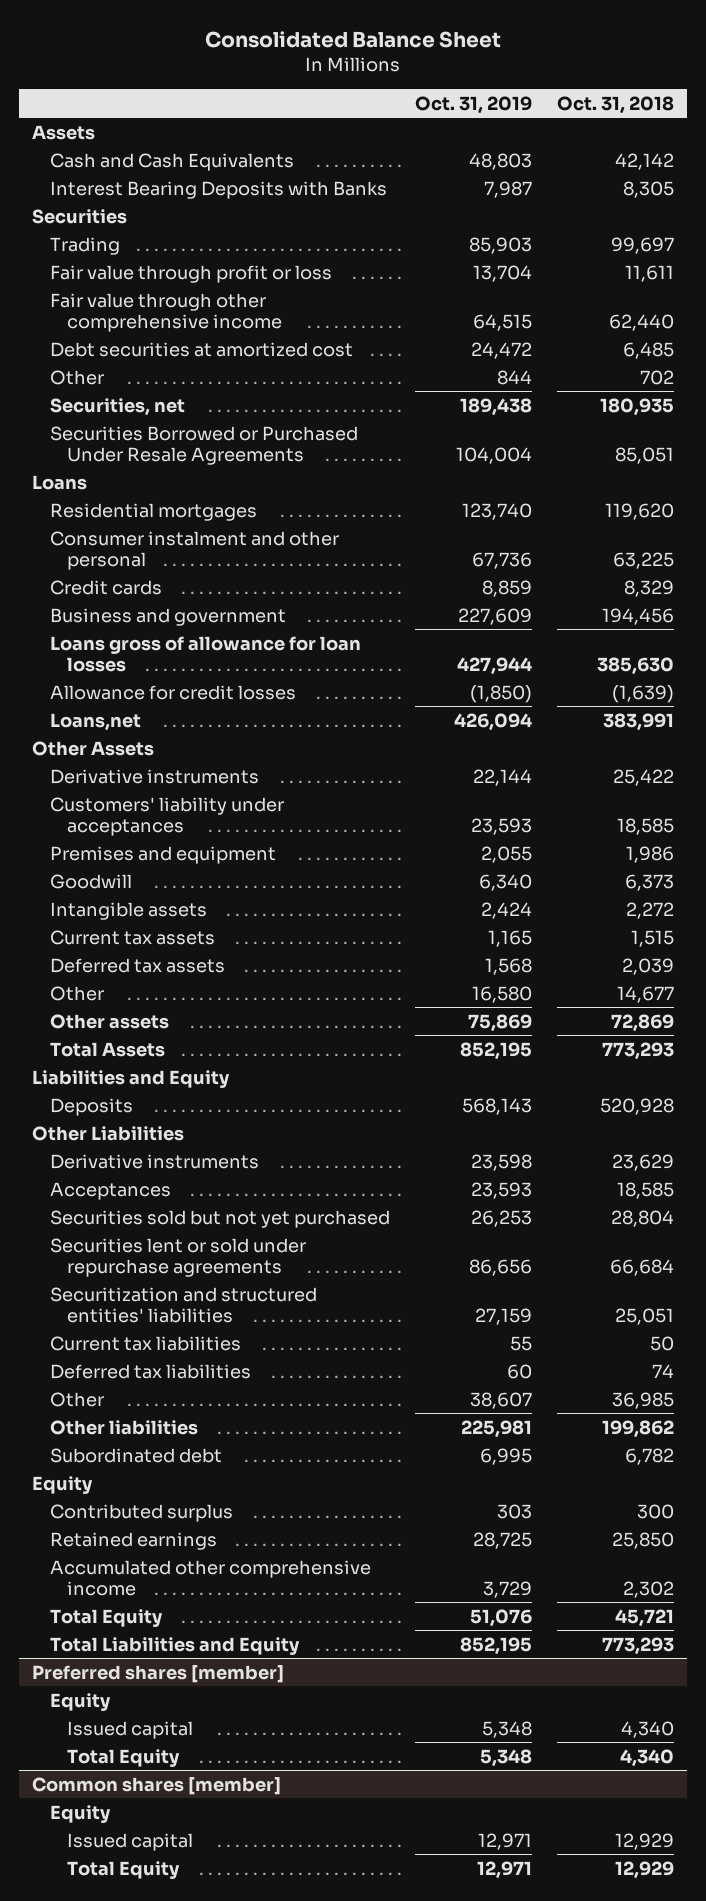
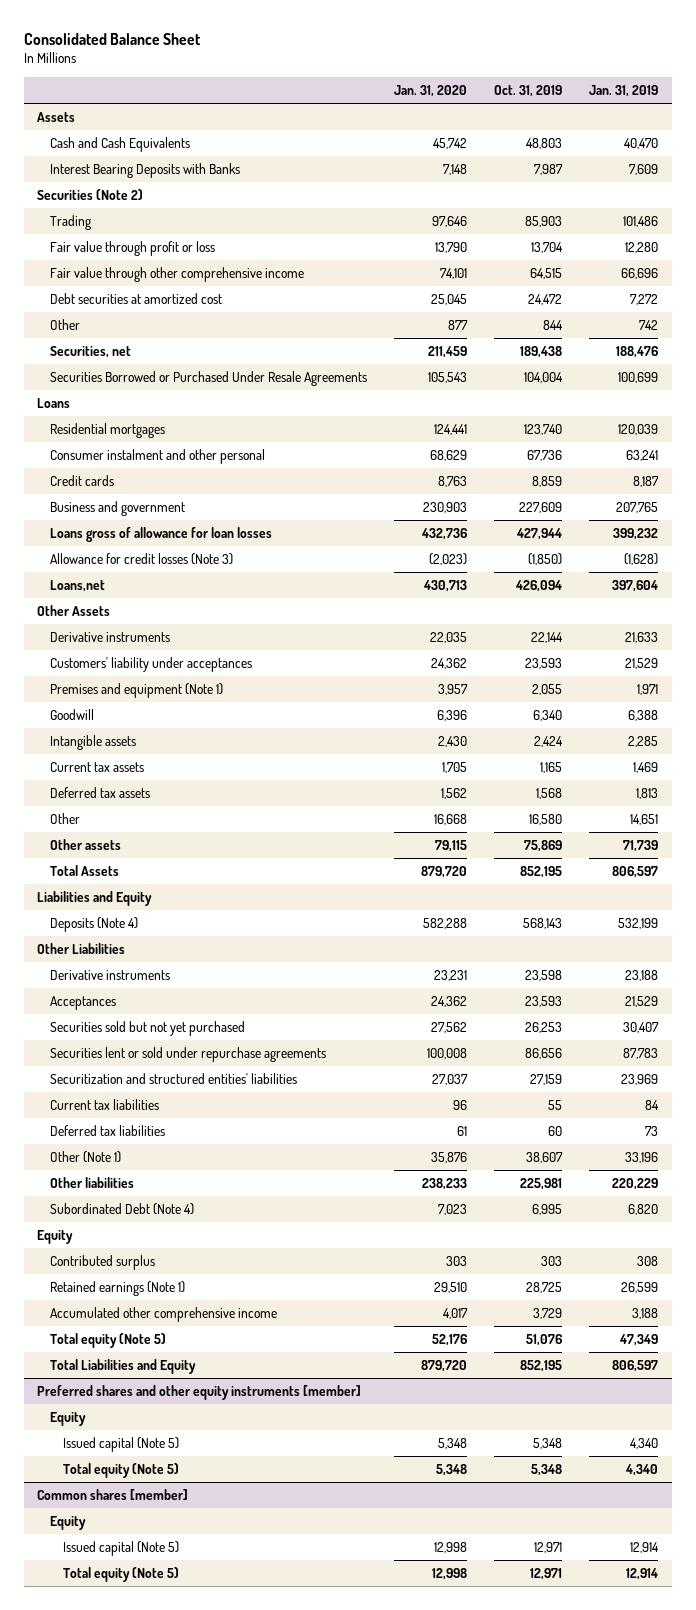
- | Oct. 31, 2019 | Oct. 31, 2018
+ | Jan. 31, 2020 | Oct. 31, 2019 | Jan. 31, 2019
- Securities
+ Securities (Note 2)
- Allowance for credit losses | (1,850) | (1,639)
+ Allowance for credit losses (Note 3) | (2,023) | (1,850) | (1,628)
- Premises and equipment | 2,055 | 1,986
+ Premises and equipment (Note 1) | 3,957 | 2,055 | 1,971
- Deposits | 568,143 | 520,928
+ Deposits (Note 4) | 582,288 | 568,143 | 532,199
- Other | 38,607 | 36,985
+ Other (Note 1) | 35,876 | 38,607 | 33,196
- Subordinated debt | 6,995 | 6,782
+ Subordinated Debt (Note 4) | 7,023 | 6,995 | 6,820
- Retained earnings | 28,725 | 25,850
+ Retained earnings (Note 1) | 29,510 | 28,725 | 26,599
- Total Equity | 51,076 | 45,721
+ Total equity (Note 5) | 52,176 | 51,076 | 47,349
- Preferred shares [member]
+ Preferred shares and other equity instruments [member]
- Issued capital | 5,348 | 4,340
- Total Equity | 5,348 | 4,340
+ Issued capital (Note 5) | 5,348 | 5,348 | 4,340
+ Total equity (Note 5) | 5,348 | 5,348 | 4,340
@ Common shares [member]
- Issued capital | 12,971 | 12,929
- Total Equity | 12,971 | 12,929
+ Issued capital (Note 5) | 12,998 | 12,971 | 12,914
+ Total equity (Note 5) | 12,998 | 12,971 | 12,914

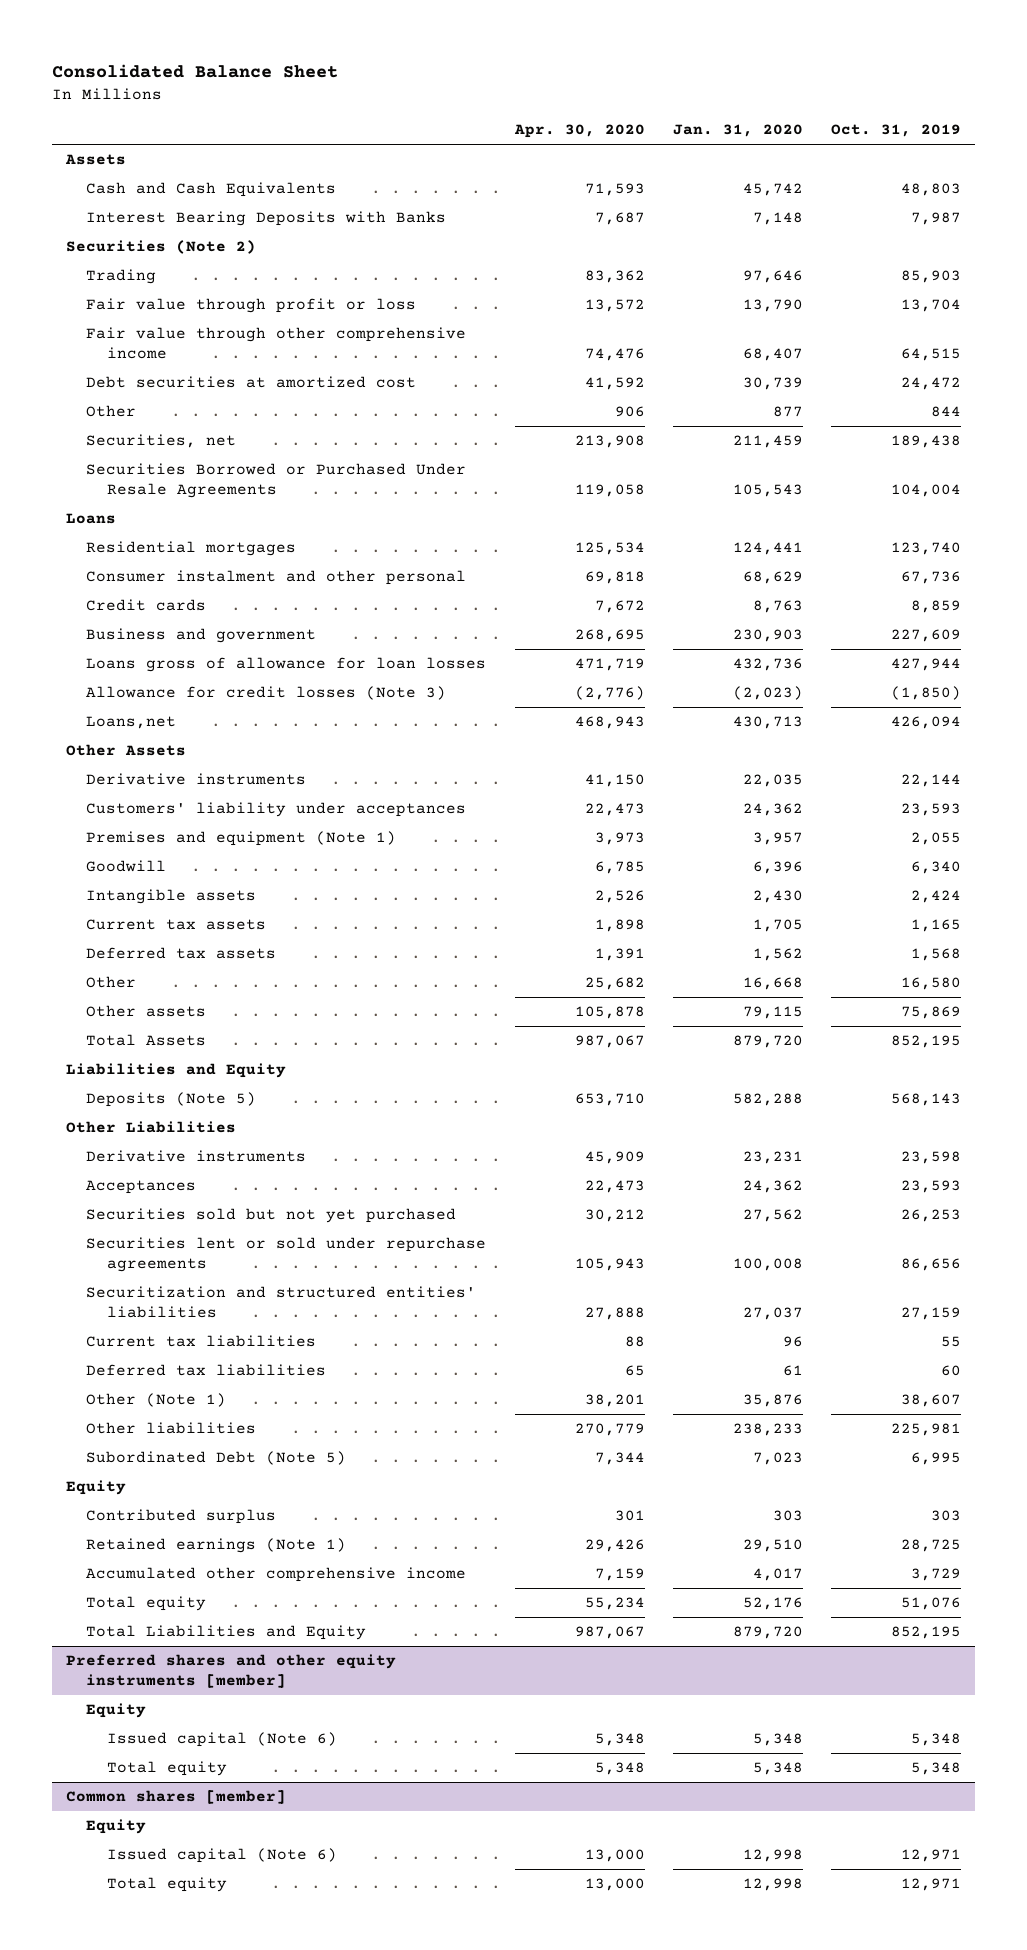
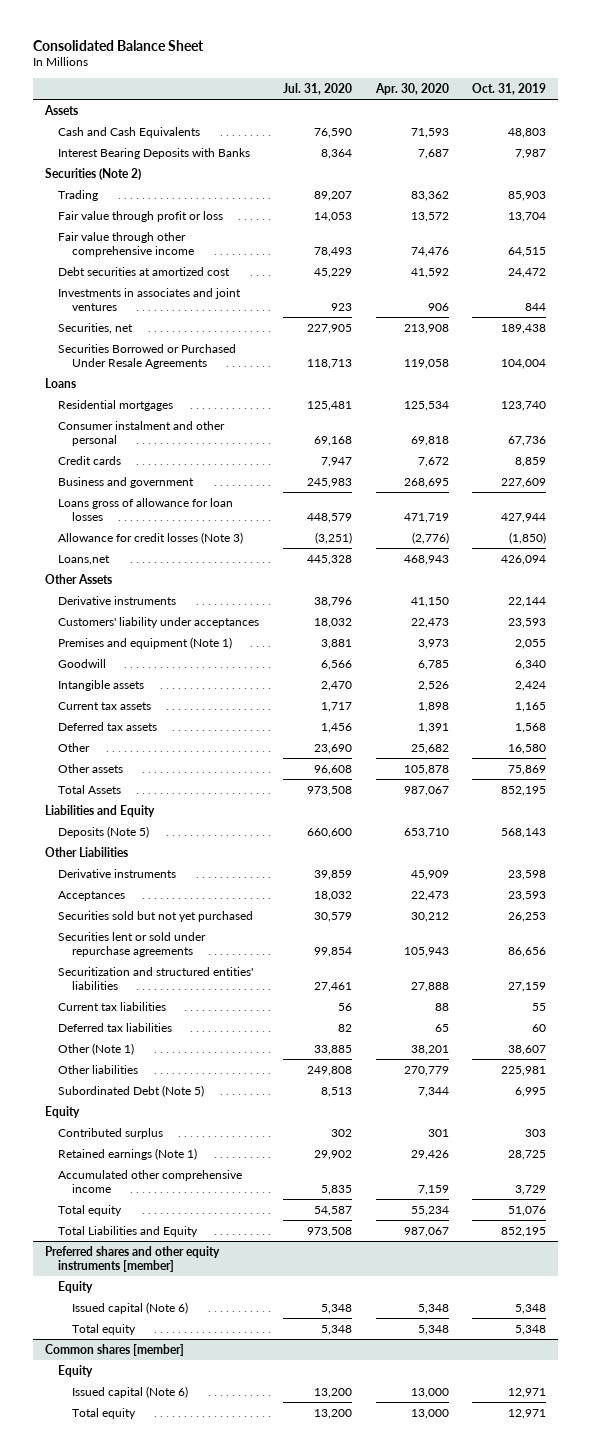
- | Apr. 30, 2020 | Jan. 31, 2020 | Oct. 31, 2019
+ | Jul. 31, 2020 | Apr. 30, 2020 | Oct. 31, 2019
- Other | 906 | 877 | 844
+ Investments in associates and joint ventures | 923 | 906 | 844

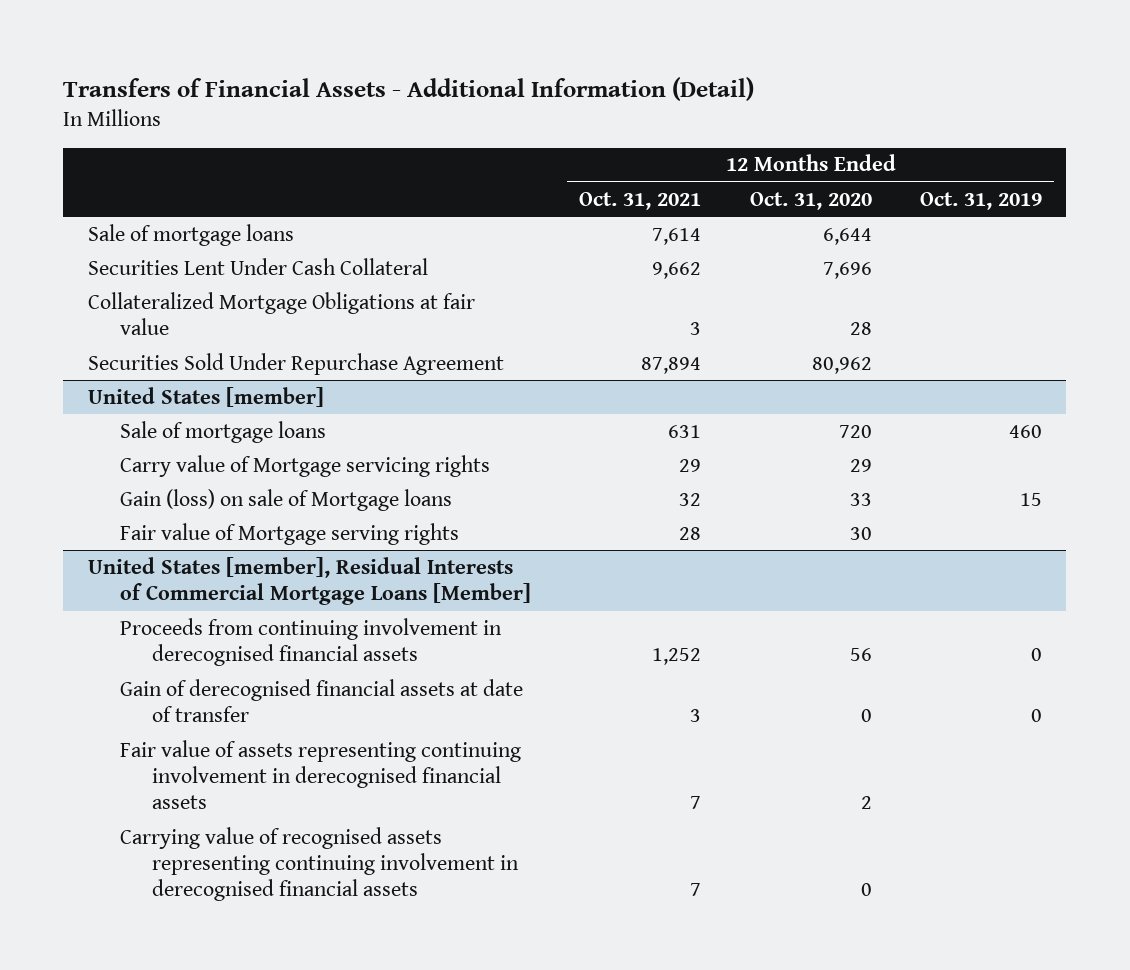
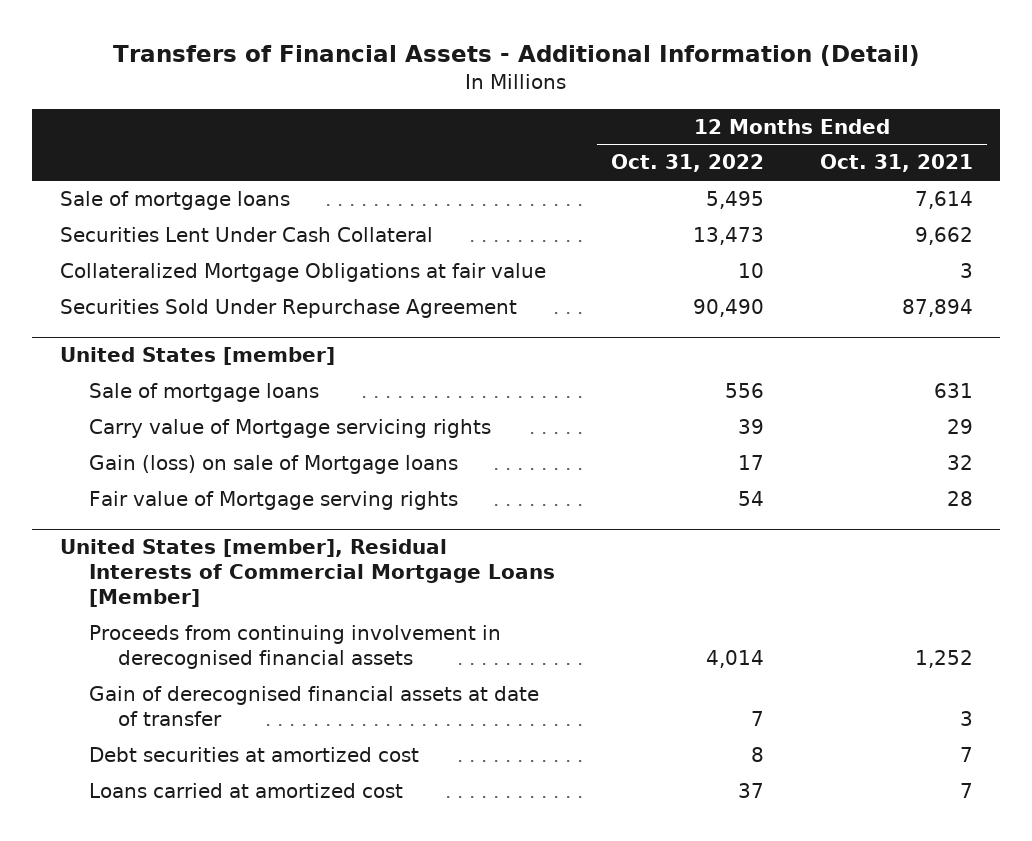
- | 12 Months Ended Oct. 31, 2021 | 12 Months Ended Oct. 31, 2020 | 12 Months Ended Oct. 31, 2019
+ | 12 Months Ended Oct. 31, 2022 | 12 Months Ended Oct. 31, 2021
@ United States [member], Residual Interests of Commercial Mortgage Loans [Member]
- Fair value of assets representing continuing involvement in derecognised financial assets | 7 | 2 |
- Carrying value of recognised assets representing continuing involvement in derecognised financial assets | 7 | 0 |
+ Debt securities at amortized cost | 8 | 7
+ Loans carried at amortized cost | 37 | 7

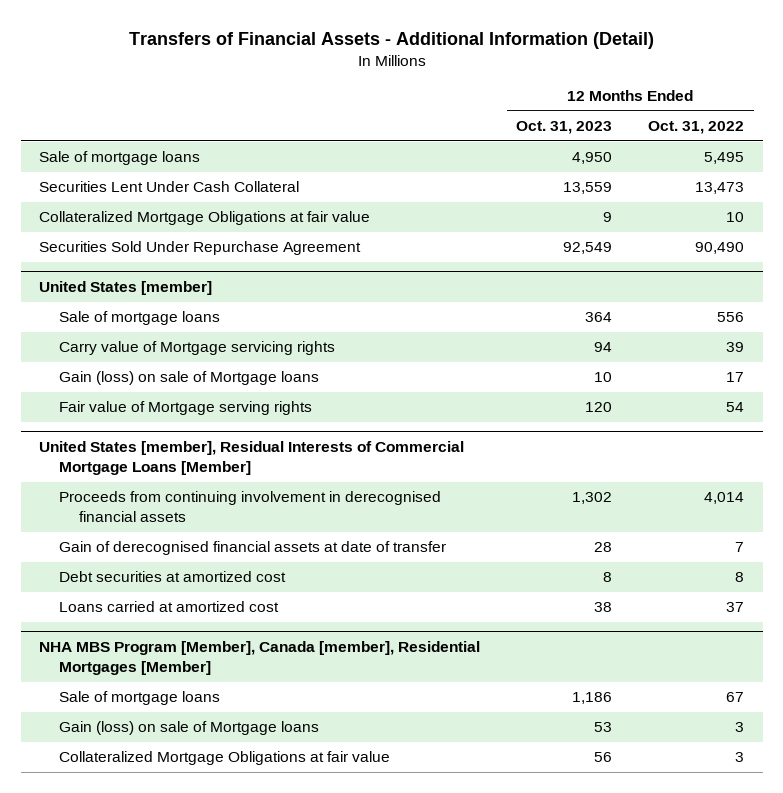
- | 12 Months Ended Oct. 31, 2022 | 12 Months Ended Oct. 31, 2021
+ | 12 Months Ended Oct. 31, 2023 | 12 Months Ended Oct. 31, 2022
+ NHA MBS Program [Member], Canada [member], Residential Mortgages [Member]
+ Sale of mortgage loans | 1,186 | 67
+ Gain (loss) on sale of Mortgage loans | 53 | 3
+ Collateralized Mortgage Obligations at fair value | 56 | 3

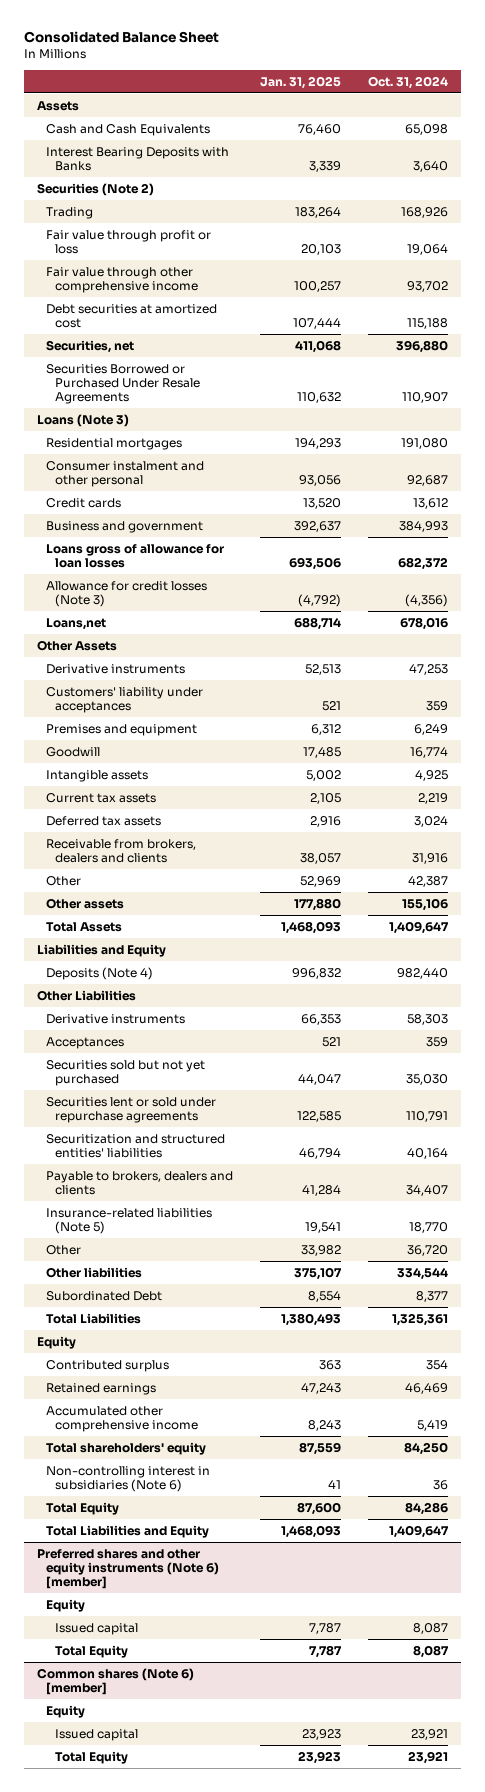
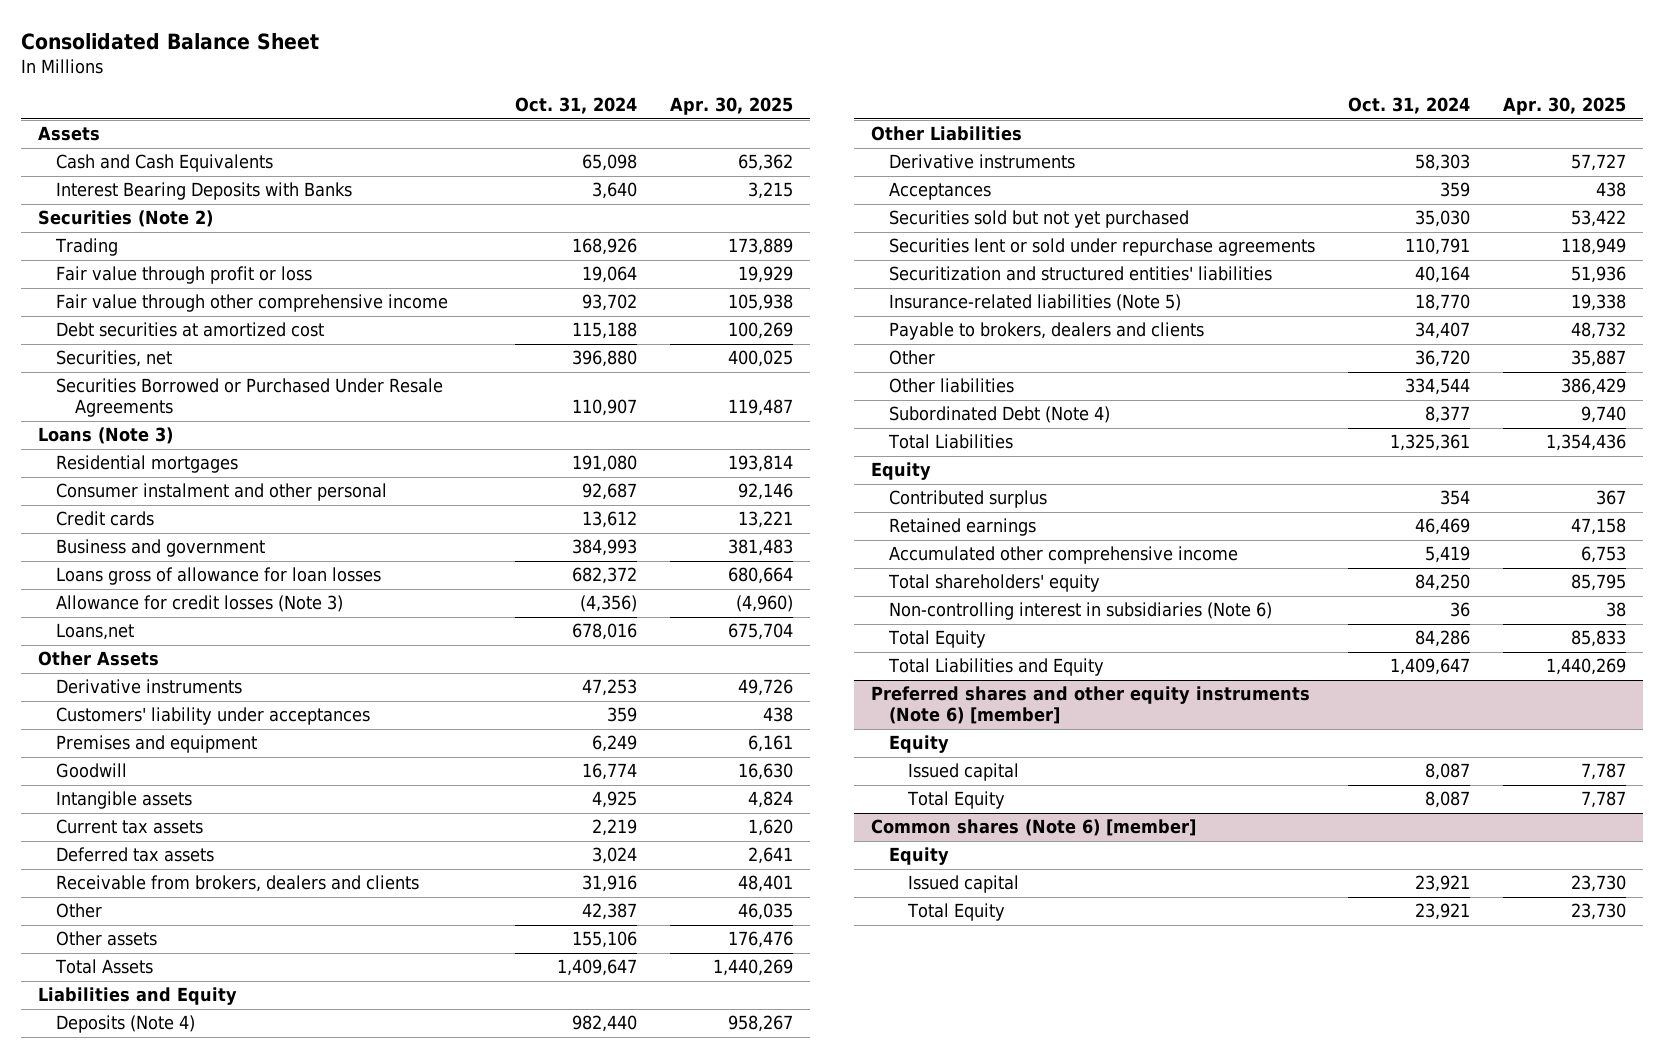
- | Jan. 31, 2025 | Oct. 31, 2024
+ | Oct. 31, 2024 | Apr. 30, 2025
moved down: Payable to brokers, dealers and clients | 34,407 | 48,732
- Subordinated Debt | 8,554 | 8,377
+ Subordinated Debt (Note 4) | 8,377 | 9,740

